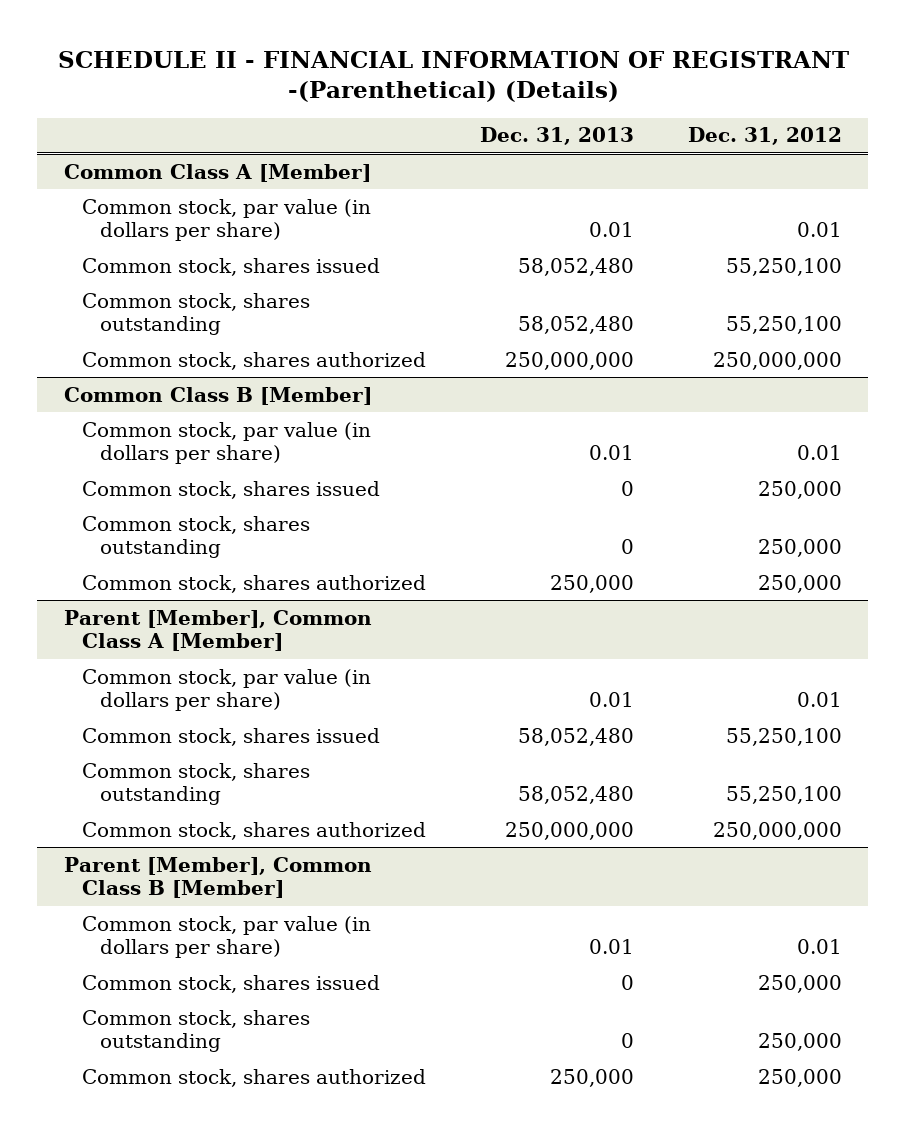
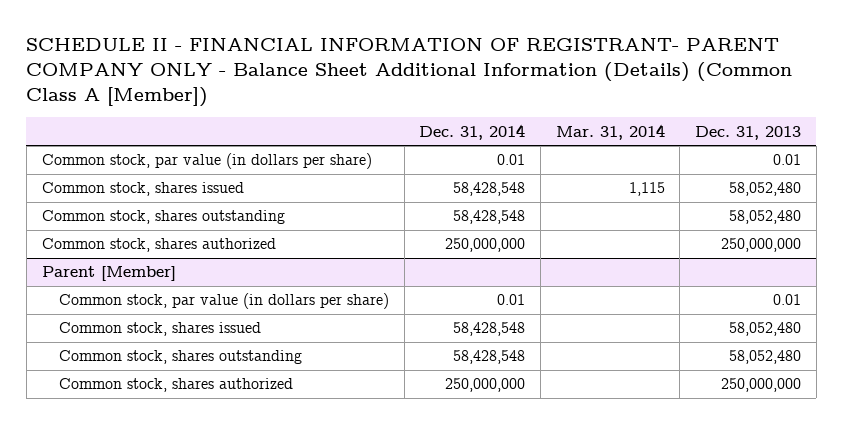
- SCHEDULE II - FINANCIAL INFORMATION OF REGISTRANT -(Parenthetical) (Details)
+ SCHEDULE II - FINANCIAL INFORMATION OF REGISTRANT- PARENT COMPANY ONLY - Balance Sheet Additional Information (Details) (Common Class A [Member])
- | Dec. 31, 2013 | Dec. 31, 2012
+ | Dec. 31, 2014 | Mar. 31, 2014 | Dec. 31, 2013
- Common Class A [Member]
- Common Class B [Member]
- Common stock, par value (in dollars per share) | 0.01 | 0.01
- Common stock, shares issued | 0 | 250,000
- Common stock, shares outstanding | 0 | 250,000
- Common stock, shares authorized | 250,000 | 250,000
- Parent [Member], Common Class A [Member]
+ Parent [Member]
- Parent [Member], Common Class B [Member]
- Common stock, par value (in dollars per share) | 0.01 | 0.01
- Common stock, shares issued | 0 | 250,000
- Common stock, shares outstanding | 0 | 250,000
- Common stock, shares authorized | 250,000 | 250,000

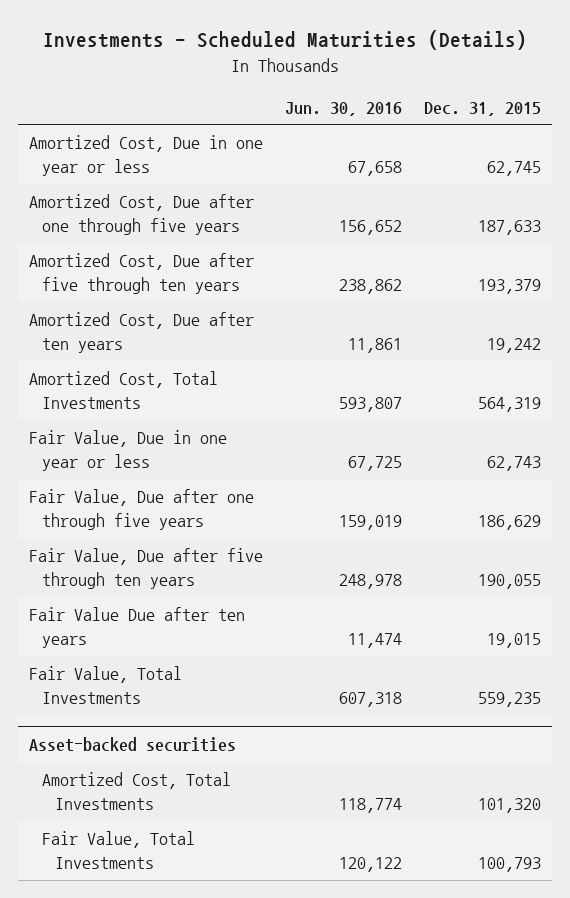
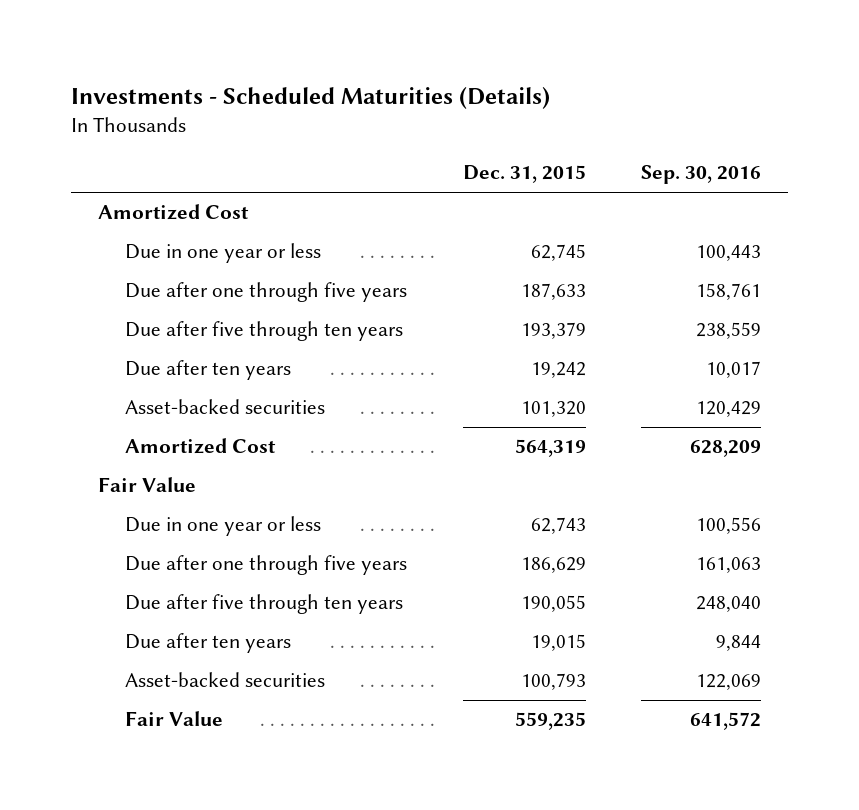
- | Jun. 30, 2016 | Dec. 31, 2015
+ | Dec. 31, 2015 | Sep. 30, 2016
- Amortized Cost, Due in one year or less | 67,658 | 62,745
- Amortized Cost, Due after one through five years | 156,652 | 187,633
- Amortized Cost, Due after five through ten years | 238,862 | 193,379
- Amortized Cost, Due after ten years | 11,861 | 19,242
- Amortized Cost, Total Investments | 593,807 | 564,319
- Fair Value, Due in one year or less | 67,725 | 62,743
- Fair Value, Due after one through five years | 159,019 | 186,629
- Fair Value, Due after five through ten years | 248,978 | 190,055
- Fair Value Due after ten years | 11,474 | 19,015
- Fair Value, Total Investments | 607,318 | 559,235
- Asset-backed securities
- Amortized Cost, Total Investments | 118,774 | 101,320
- Fair Value, Total Investments | 120,122 | 100,793
+ Amortized Cost
+ Due in one year or less | 62,745 | 100,443
+ Due after one through five years | 187,633 | 158,761
+ Due after five through ten years | 193,379 | 238,559
+ Due after ten years | 19,242 | 10,017
+ Asset-backed securities | 101,320 | 120,429
+ Amortized Cost | 564,319 | 628,209
+ Fair Value
+ Due in one year or less | 62,743 | 100,556
+ Due after one through five years | 186,629 | 161,063
+ Due after five through ten years | 190,055 | 248,040
+ Due after ten years | 19,015 | 9,844
+ Asset-backed securities | 100,793 | 122,069
+ Fair Value | 559,235 | 641,572

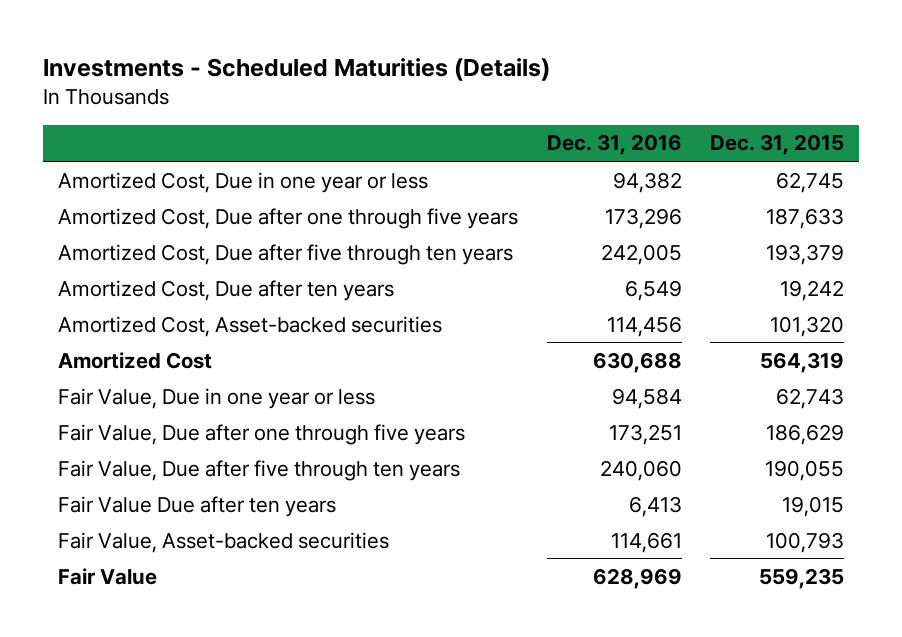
- | Dec. 31, 2015 | Sep. 30, 2016
+ | Dec. 31, 2016 | Dec. 31, 2015
- Amortized Cost
- Due in one year or less | 62,745 | 100,443
- Due after one through five years | 187,633 | 158,761
- Due after five through ten years | 193,379 | 238,559
- Due after ten years | 19,242 | 10,017
- Asset-backed securities | 101,320 | 120,429
+ Amortized Cost, Due in one year or less | 94,382 | 62,745
+ Amortized Cost, Due after one through five years | 173,296 | 187,633
+ Amortized Cost, Due after five through ten years | 242,005 | 193,379
+ Amortized Cost, Due after ten years | 6,549 | 19,242
+ Amortized Cost, Asset-backed securities | 114,456 | 101,320
- Fair Value
- Due in one year or less | 62,743 | 100,556
- Due after one through five years | 186,629 | 161,063
- Due after five through ten years | 190,055 | 248,040
- Due after ten years | 19,015 | 9,844
- Asset-backed securities | 100,793 | 122,069
+ Fair Value, Due in one year or less | 94,584 | 62,743
+ Fair Value, Due after one through five years | 173,251 | 186,629
+ Fair Value, Due after five through ten years | 240,060 | 190,055
+ Fair Value Due after ten years | 6,413 | 19,015
+ Fair Value, Asset-backed securities | 114,661 | 100,793

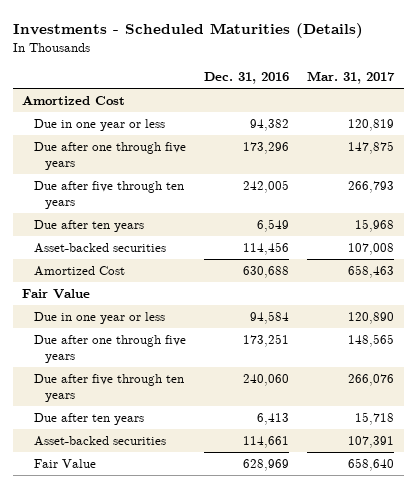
- | Dec. 31, 2016 | Dec. 31, 2015
+ | Dec. 31, 2016 | Mar. 31, 2017
- Amortized Cost, Due in one year or less | 94,382 | 62,745
- Amortized Cost, Due after one through five years | 173,296 | 187,633
- Amortized Cost, Due after five through ten years | 242,005 | 193,379
- Amortized Cost, Due after ten years | 6,549 | 19,242
- Amortized Cost, Asset-backed securities | 114,456 | 101,320
+ Amortized Cost
+ Due in one year or less | 94,382 | 120,819
+ Due after one through five years | 173,296 | 147,875
+ Due after five through ten years | 242,005 | 266,793
+ Due after ten years | 6,549 | 15,968
+ Asset-backed securities | 114,456 | 107,008
- Fair Value, Due in one year or less | 94,584 | 62,743
- Fair Value, Due after one through five years | 173,251 | 186,629
- Fair Value, Due after five through ten years | 240,060 | 190,055
- Fair Value Due after ten years | 6,413 | 19,015
- Fair Value, Asset-backed securities | 114,661 | 100,793
+ Fair Value
+ Due in one year or less | 94,584 | 120,890
+ Due after one through five years | 173,251 | 148,565
+ Due after five through ten years | 240,060 | 266,076
+ Due after ten years | 6,413 | 15,718
+ Asset-backed securities | 114,661 | 107,391

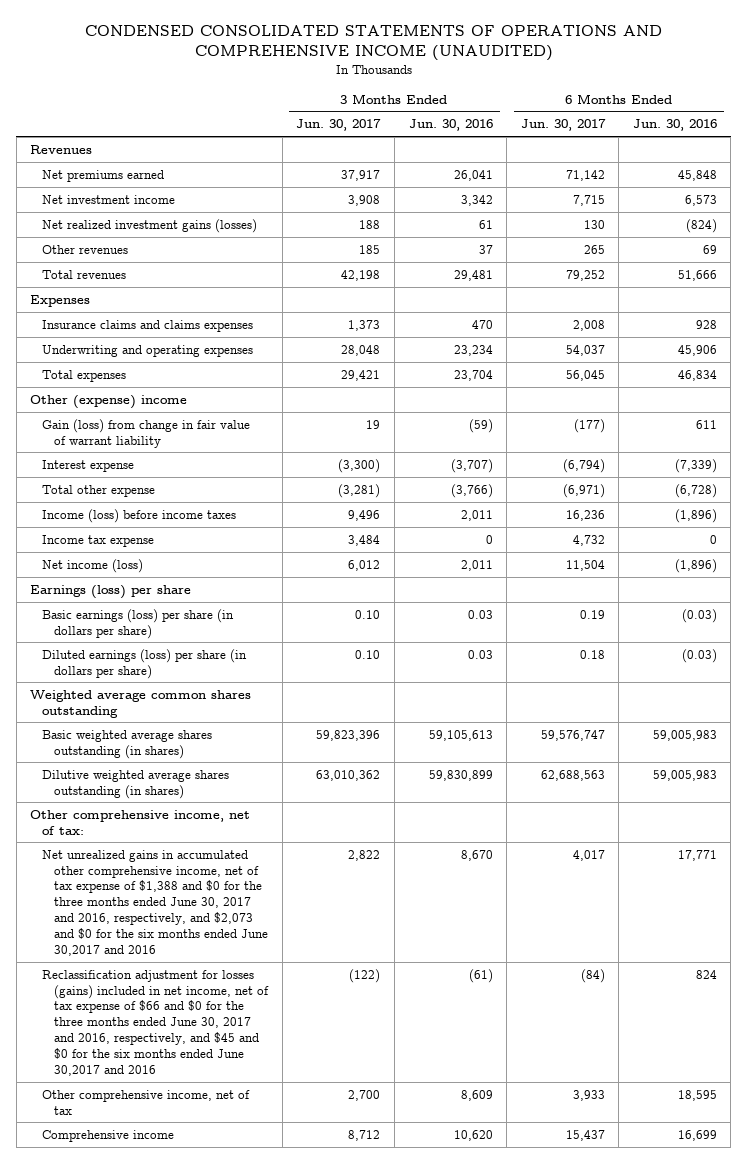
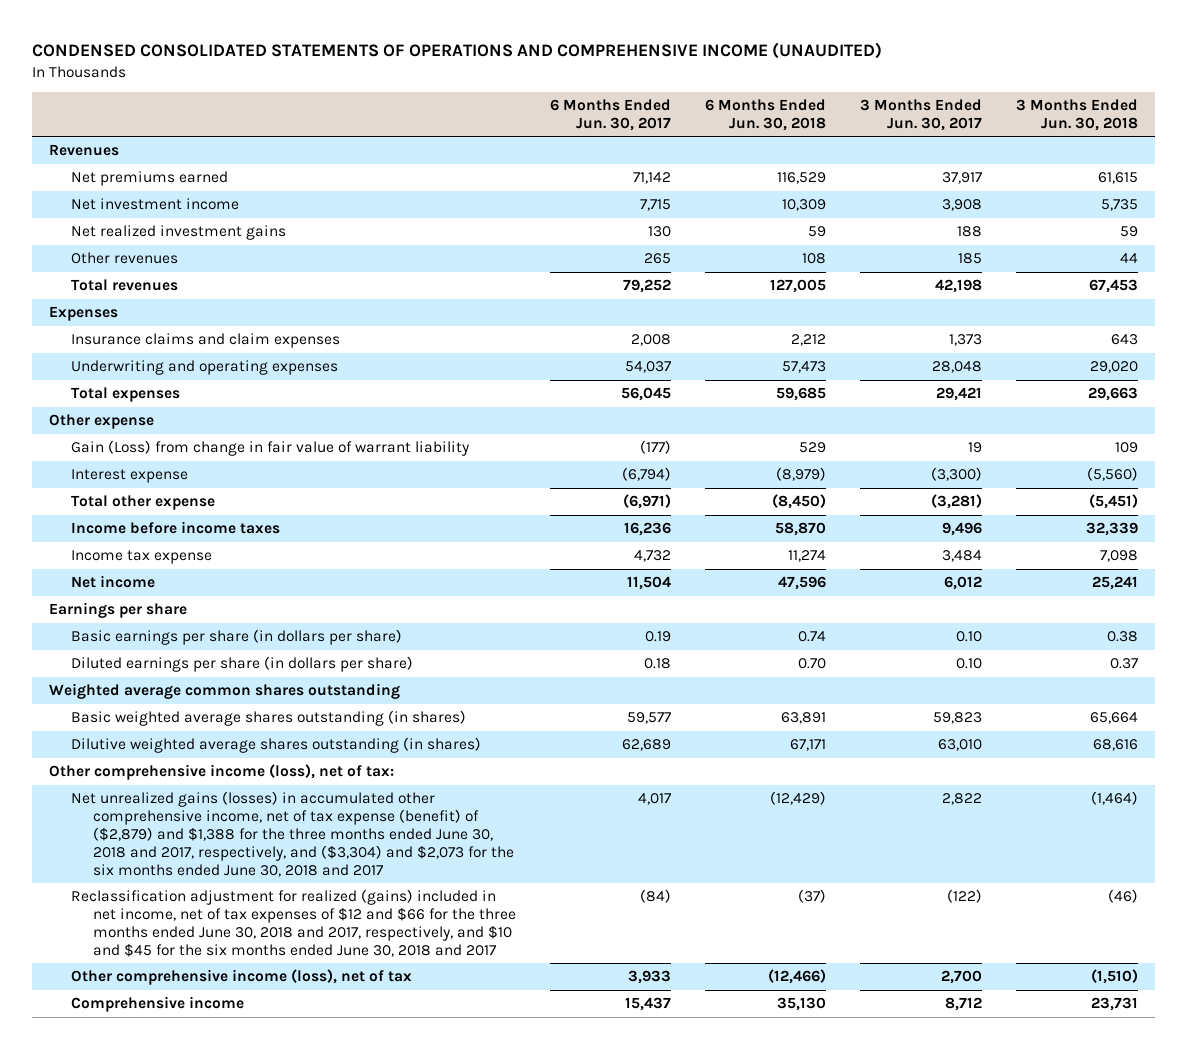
- | 3 Months Ended Jun. 30, 2017 | 3 Months Ended Jun. 30, 2016 | 6 Months Ended Jun. 30, 2017 | 6 Months Ended Jun. 30, 2016
+ | 6 Months Ended Jun. 30, 2017 | 6 Months Ended Jun. 30, 2018 | 3 Months Ended Jun. 30, 2017 | 3 Months Ended Jun. 30, 2018
- Net realized investment gains (losses) | 188 | 61 | 130 | (824)
+ Net realized investment gains | 130 | 59 | 188 | 59
- Insurance claims and claims expenses | 1,373 | 470 | 2,008 | 928
+ Insurance claims and claim expenses | 2,008 | 2,212 | 1,373 | 643
- Other (expense) income
- Gain (loss) from change in fair value of warrant liability | 19 | (59) | (177) | 611
+ Other expense
+ Gain (Loss) from change in fair value of warrant liability | (177) | 529 | 19 | 109
- Income (loss) before income taxes | 9,496 | 2,011 | 16,236 | (1,896)
+ Income before income taxes | 16,236 | 58,870 | 9,496 | 32,339
- Net income (loss) | 6,012 | 2,011 | 11,504 | (1,896)
- Earnings (loss) per share
- Basic earnings (loss) per share (in dollars per share) | 0.10 | 0.03 | 0.19 | (0.03)
- Diluted earnings (loss) per share (in dollars per share) | 0.10 | 0.03 | 0.18 | (0.03)
+ Net income | 11,504 | 47,596 | 6,012 | 25,241
+ Earnings per share
+ Basic earnings per share (in dollars per share) | 0.19 | 0.74 | 0.10 | 0.38
+ Diluted earnings per share (in dollars per share) | 0.18 | 0.70 | 0.10 | 0.37
- Basic weighted average shares outstanding (in shares) | 59,823,396 | 59,105,613 | 59,576,747 | 59,005,983
- Dilutive weighted average shares outstanding (in shares) | 63,010,362 | 59,830,899 | 62,688,563 | 59,005,983
- Other comprehensive income, net of tax:
- Net unrealized gains in accumulated other comprehensive income, net of tax expense of $1,388 and $0 for the three months ended June 30, 2017 and 2016, respectively, and $2,073 and $0 for the six months ended June 30,2017 and 2016 | 2,822 | 8,670 | 4,017 | 17,771
- Reclassification adjustment for losses (gains) included in net income, net of tax expense of $66 and $0 for the three months ended June 30, 2017 and 2016, respectively, and $45 and $0 for the six months ended June 30,2017 and 2016 | (122) | (61) | (84) | 824
- Other comprehensive income, net of tax | 2,700 | 8,609 | 3,933 | 18,595
+ Basic weighted average shares outstanding (in shares) | 59,577 | 63,891 | 59,823 | 65,664
+ Dilutive weighted average shares outstanding (in shares) | 62,689 | 67,171 | 63,010 | 68,616
+ Other comprehensive income (loss), net of tax:
+ Net unrealized gains (losses) in accumulated other comprehensive income, net of tax expense (benefit) of ($2,879) and $1,388 for the three months ended June 30, 2018 and 2017, respectively, and ($3,304) and $2,073 for the six months ended June 30, 2018 and 2017 | 4,017 | (12,429) | 2,822 | (1,464)
+ Reclassification adjustment for realized (gains) included in net income, net of tax expenses of $12 and $66 for the three months ended June 30, 2018 and 2017, respectively, and $10 and $45 for the six months ended June 30, 2018 and 2017 | (84) | (37) | (122) | (46)
+ Other comprehensive income (loss), net of tax | 3,933 | (12,466) | 2,700 | (1,510)

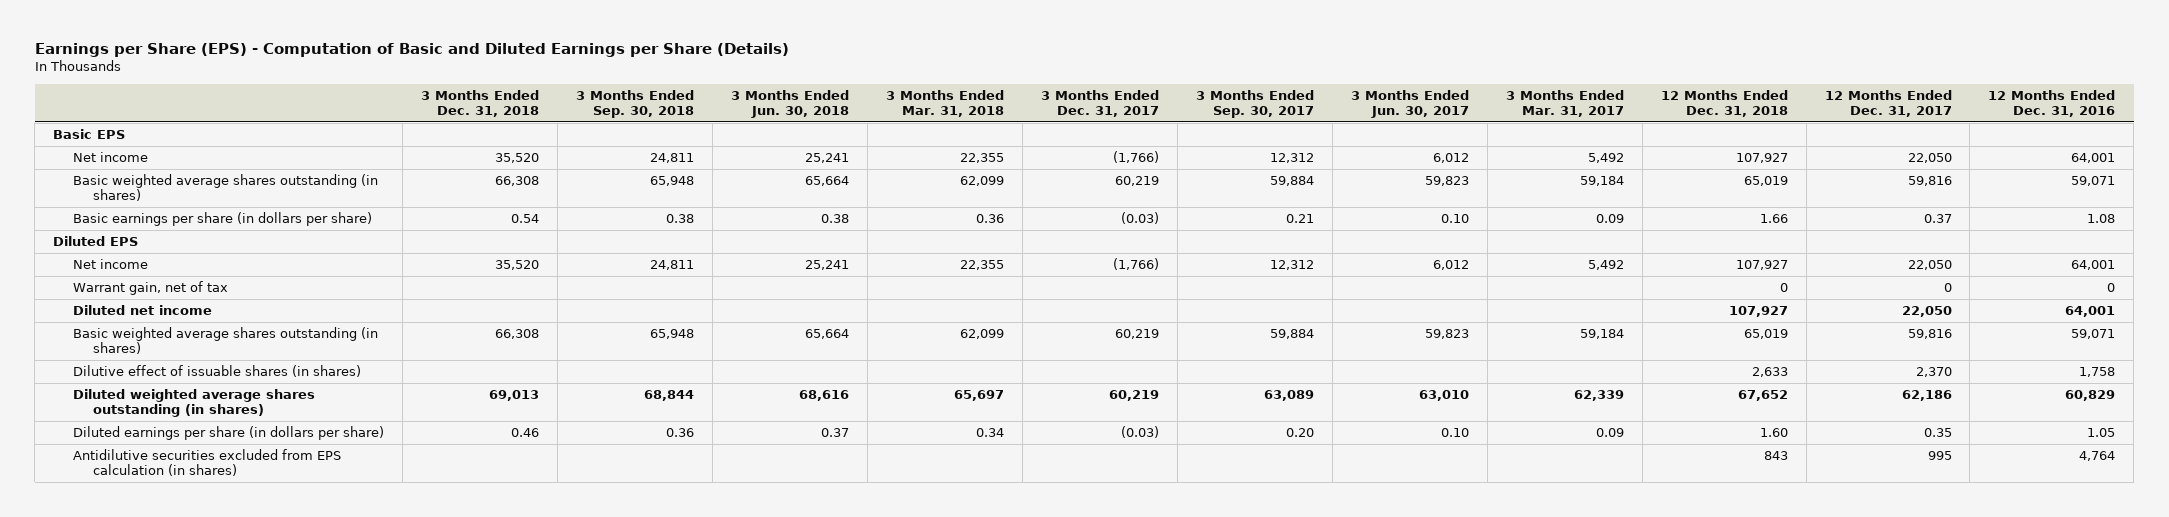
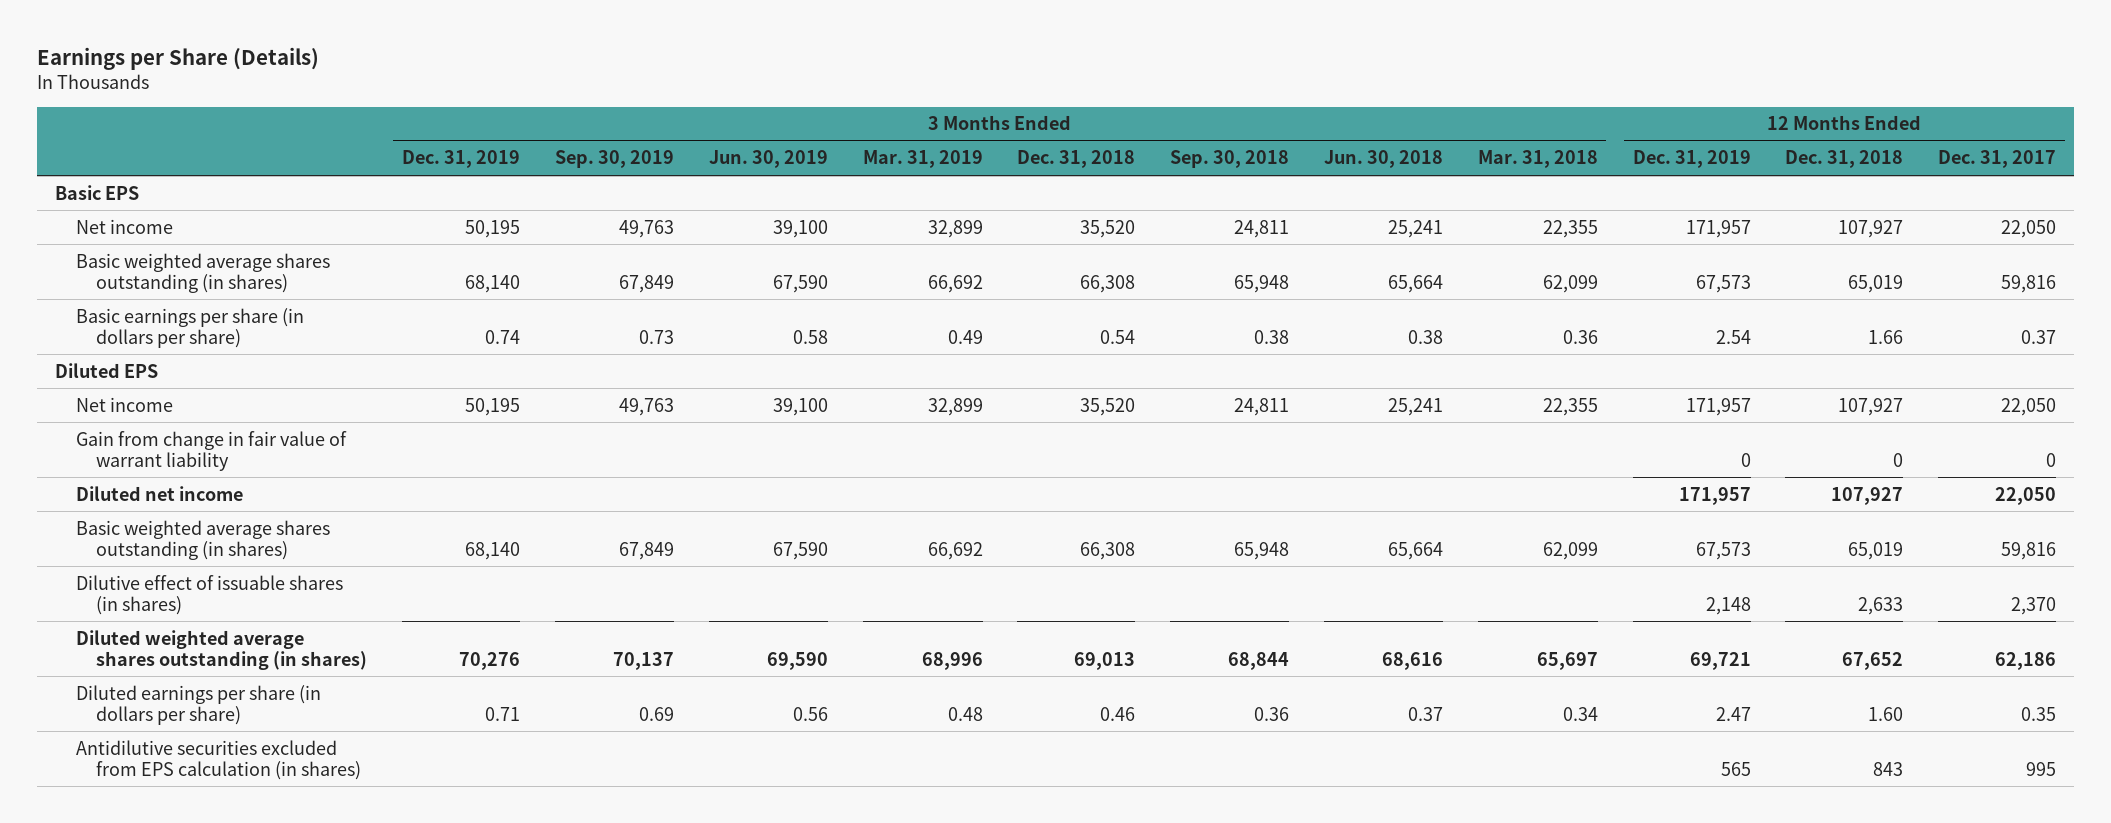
- Earnings per Share (EPS) - Computation of Basic and Diluted Earnings per Share (Details)
+ Earnings per Share (Details)
- | 3 Months Ended Dec. 31, 2018 | 3 Months Ended Sep. 30, 2018 | 3 Months Ended Jun. 30, 2018 | 3 Months Ended Mar. 31, 2018 | 3 Months Ended Dec. 31, 2017 | 3 Months Ended Sep. 30, 2017 | 3 Months Ended Jun. 30, 2017 | 3 Months Ended Mar. 31, 2017 | 12 Months Ended Dec. 31, 2018 | 12 Months Ended Dec. 31, 2017 | 12 Months Ended Dec. 31, 2016
+ | 3 Months Ended Dec. 31, 2019 | 3 Months Ended Sep. 30, 2019 | 3 Months Ended Jun. 30, 2019 | 3 Months Ended Mar. 31, 2019 | 3 Months Ended Dec. 31, 2018 | 3 Months Ended Sep. 30, 2018 | 3 Months Ended Jun. 30, 2018 | 3 Months Ended Mar. 31, 2018 | 12 Months Ended Dec. 31, 2019 | 12 Months Ended Dec. 31, 2018 | 12 Months Ended Dec. 31, 2017
- Warrant gain, net of tax | | | | | | | | | 0 | 0 | 0
+ Gain from change in fair value of warrant liability | | | | | | | | | 0 | 0 | 0

